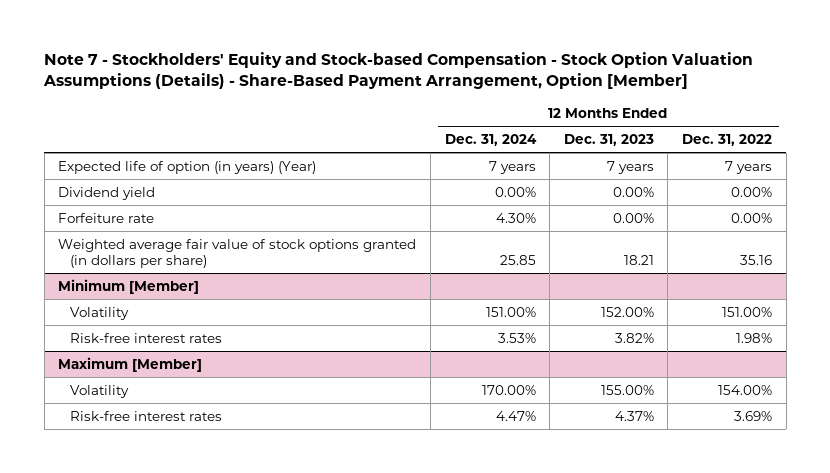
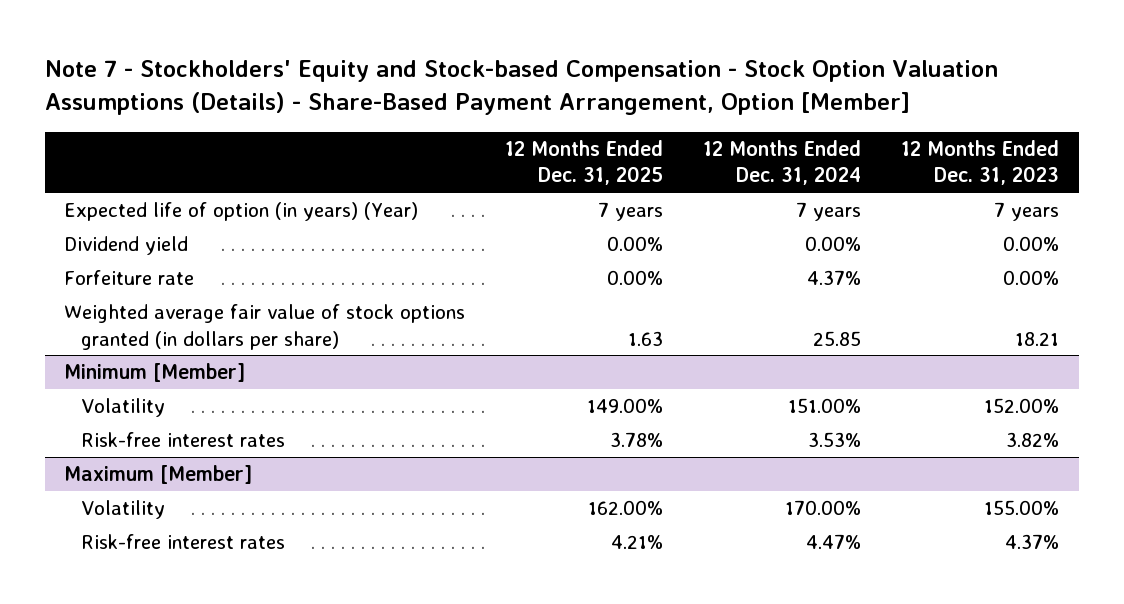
- | 12 Months Ended Dec. 31, 2024 | 12 Months Ended Dec. 31, 2023 | 12 Months Ended Dec. 31, 2022
+ | 12 Months Ended Dec. 31, 2025 | 12 Months Ended Dec. 31, 2024 | 12 Months Ended Dec. 31, 2023
- Forfeiture rate | 4.30% | 0.00% | 0.00%
+ Forfeiture rate | 0.00% | 4.37% | 0.00%

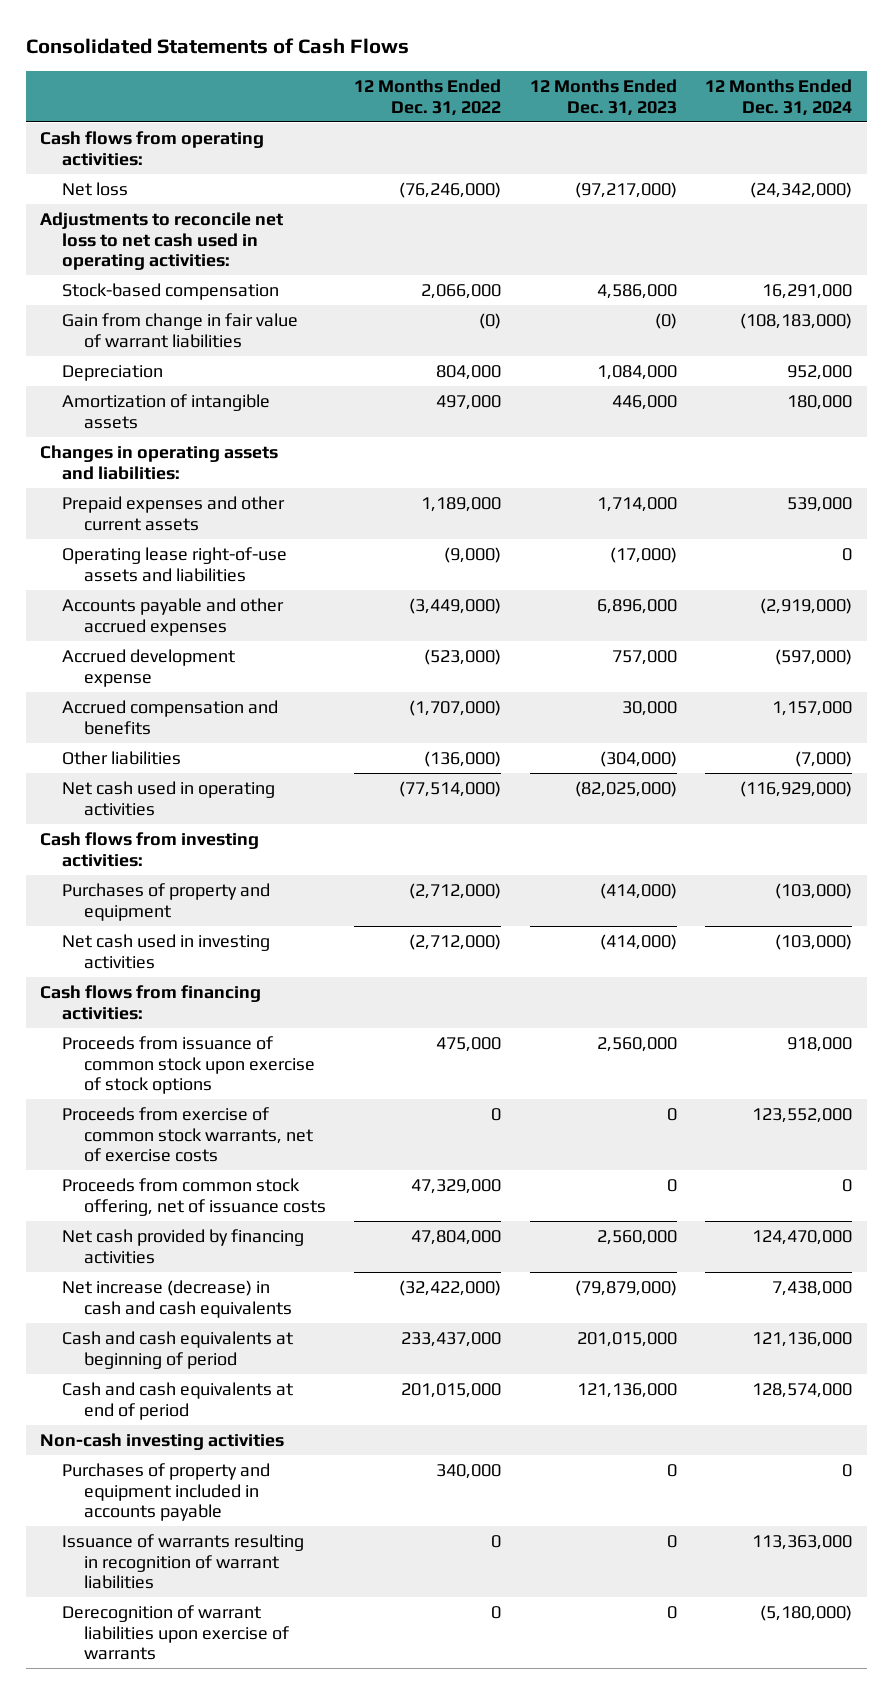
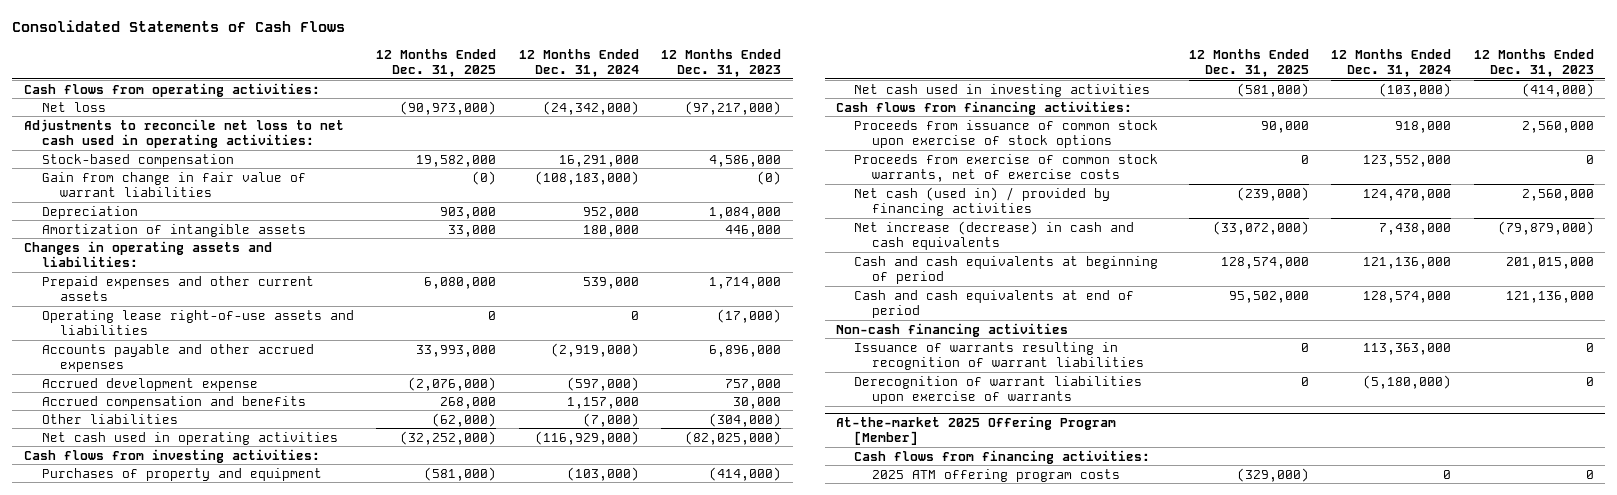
- | 12 Months Ended Dec. 31, 2022 | 12 Months Ended Dec. 31, 2023 | 12 Months Ended Dec. 31, 2024
+ | 12 Months Ended Dec. 31, 2025 | 12 Months Ended Dec. 31, 2024 | 12 Months Ended Dec. 31, 2023
- Proceeds from common stock offering, net of issuance costs | 47,329,000 | 0 | 0
- Net cash provided by financing activities | 47,804,000 | 2,560,000 | 124,470,000
+ Net cash (used in) / provided by financing activities | (239,000) | 124,470,000 | 2,560,000
- Non-cash investing activities
- Purchases of property and equipment included in accounts payable | 340,000 | 0 | 0
+ Non-cash financing activities
+ At-the-market 2025 Offering Program [Member]
+ Cash flows from financing activities:
+ 2025 ATM offering program costs | (329,000) | 0 | 0

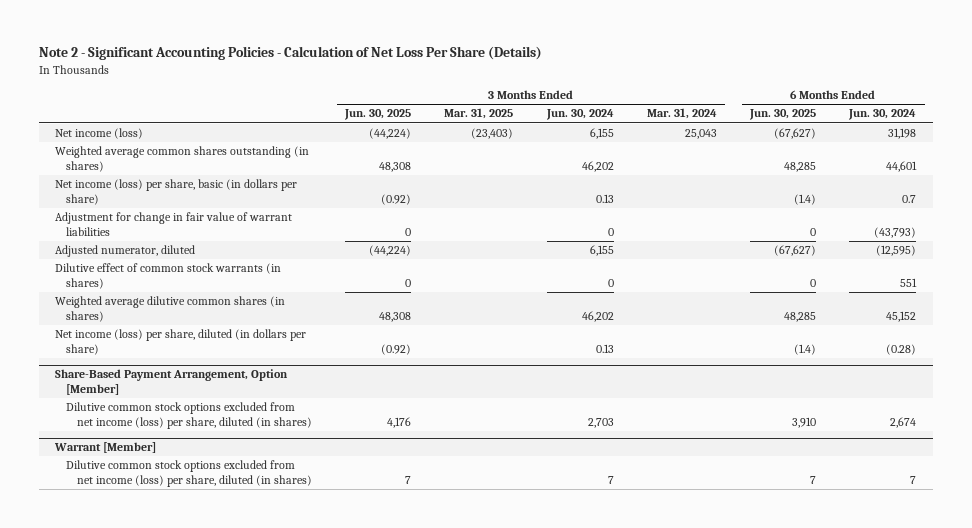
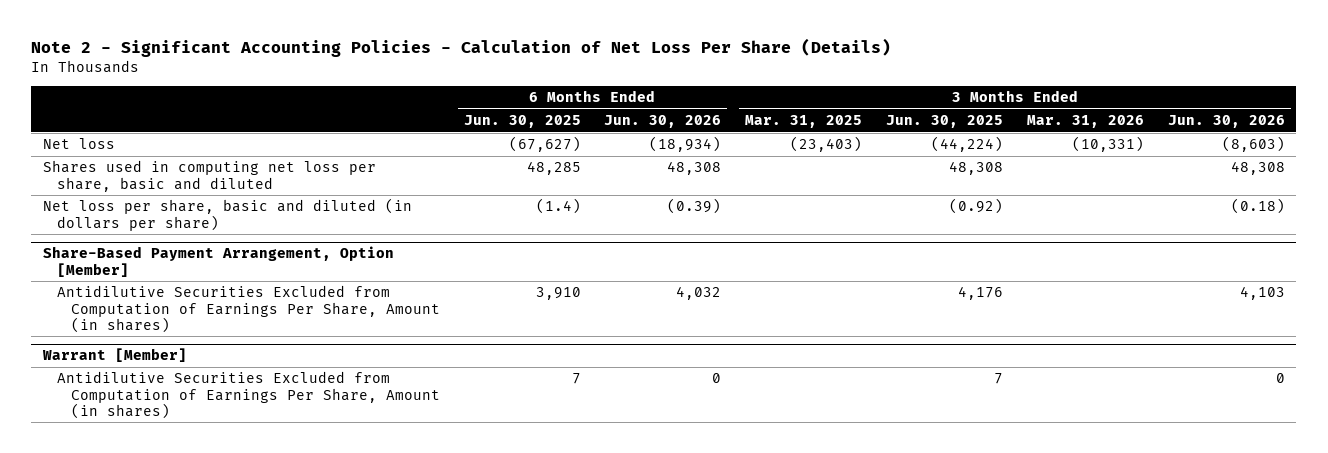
- | 3 Months Ended Jun. 30, 2025 | 3 Months Ended Mar. 31, 2025 | 3 Months Ended Jun. 30, 2024 | 3 Months Ended Mar. 31, 2024 | 6 Months Ended Jun. 30, 2025 | 6 Months Ended Jun. 30, 2024
+ | 6 Months Ended Jun. 30, 2025 | 6 Months Ended Jun. 30, 2026 | 3 Months Ended Mar. 31, 2025 | 3 Months Ended Jun. 30, 2025 | 3 Months Ended Mar. 31, 2026 | 3 Months Ended Jun. 30, 2026
- Net income (loss) | (44,224) | (23,403) | 6,155 | 25,043 | (67,627) | 31,198
- Weighted average common shares outstanding (in shares) | 48,308 | | 46,202 | | 48,285 | 44,601
- Net income (loss) per share, basic (in dollars per share) | (0.92) | | 0.13 | | (1.4) | 0.7
- Adjustment for change in fair value of warrant liabilities | 0 | | 0 | | 0 | (43,793)
- Adjusted numerator, diluted | (44,224) | | 6,155 | | (67,627) | (12,595)
- Dilutive effect of common stock warrants (in shares) | 0 | | 0 | | 0 | 551
- Weighted average dilutive common shares (in shares) | 48,308 | | 46,202 | | 48,285 | 45,152
- Net income (loss) per share, diluted (in dollars per share) | (0.92) | | 0.13 | | (1.4) | (0.28)
+ Net loss | (67,627) | (18,934) | (23,403) | (44,224) | (10,331) | (8,603)
+ Shares used in computing net loss per share, basic and diluted | 48,285 | 48,308 | | 48,308 | | 48,308
+ Net loss per share, basic and diluted (in dollars per share) | (1.4) | (0.39) | | (0.92) | | (0.18)
@ Share-Based Payment Arrangement, Option [Member]
- Dilutive common stock options excluded from net income (loss) per share, diluted (in shares) | 4,176 | | 2,703 | | 3,910 | 2,674
+ Antidilutive Securities Excluded from Computation of Earnings Per Share, Amount (in shares) | 3,910 | 4,032 | | 4,176 | | 4,103
@ Warrant [Member]
- Dilutive common stock options excluded from net income (loss) per share, diluted (in shares) | 7 | | 7 | | 7 | 7
+ Antidilutive Securities Excluded from Computation of Earnings Per Share, Amount (in shares) | 7 | 0 | | 7 | | 0

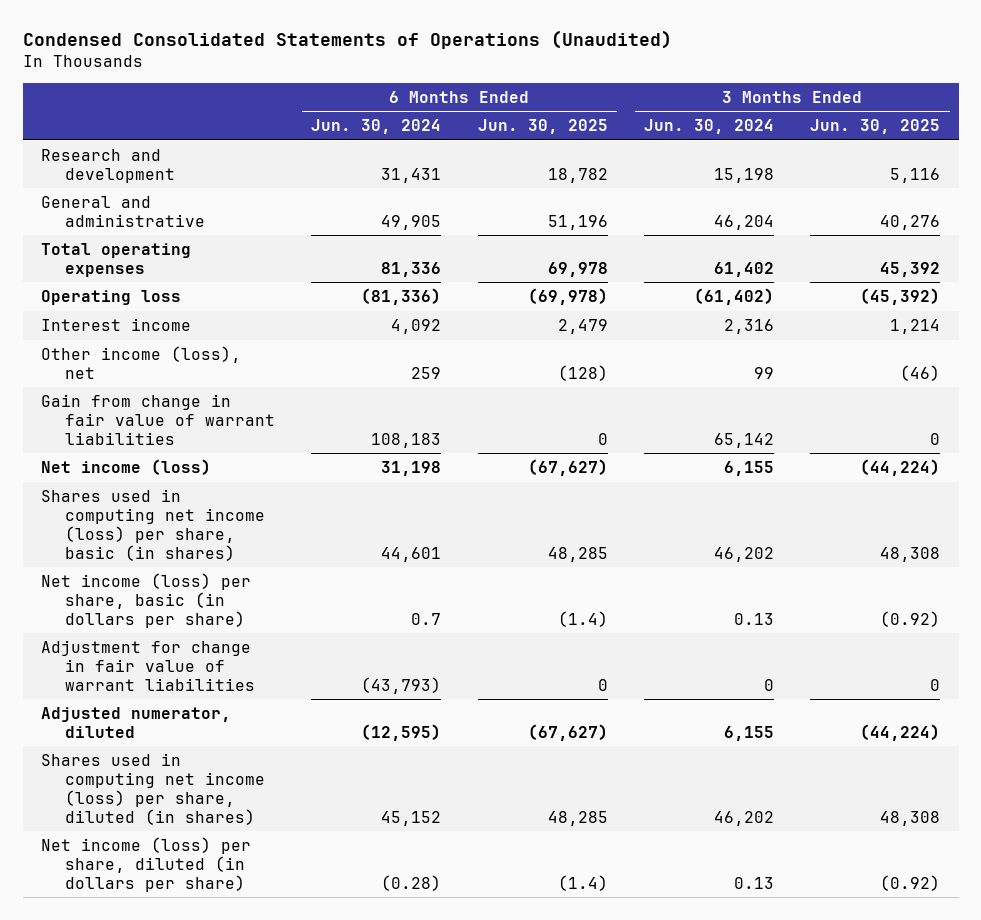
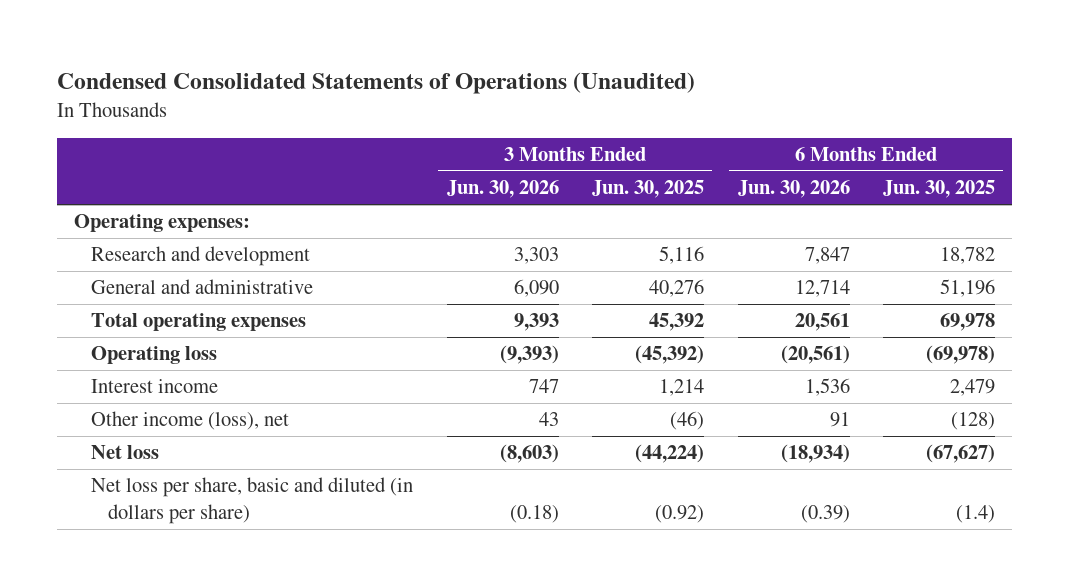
- | 6 Months Ended Jun. 30, 2024 | 6 Months Ended Jun. 30, 2025 | 3 Months Ended Jun. 30, 2024 | 3 Months Ended Jun. 30, 2025
+ | 3 Months Ended Jun. 30, 2026 | 3 Months Ended Jun. 30, 2025 | 6 Months Ended Jun. 30, 2026 | 6 Months Ended Jun. 30, 2025
+ Operating expenses:
- Gain from change in fair value of warrant liabilities | 108,183 | 0 | 65,142 | 0
- Net income (loss) | 31,198 | (67,627) | 6,155 | (44,224)
- Shares used in computing net income (loss) per share, basic (in shares) | 44,601 | 48,285 | 46,202 | 48,308
- Net income (loss) per share, basic (in dollars per share) | 0.7 | (1.4) | 0.13 | (0.92)
- Adjustment for change in fair value of warrant liabilities | (43,793) | 0 | 0 | 0
- Adjusted numerator, diluted | (12,595) | (67,627) | 6,155 | (44,224)
- Shares used in computing net income (loss) per share, diluted (in shares) | 45,152 | 48,285 | 46,202 | 48,308
- Net income (loss) per share, diluted (in dollars per share) | (0.28) | (1.4) | 0.13 | (0.92)
+ Net loss | (8,603) | (44,224) | (18,934) | (67,627)
+ Net loss per share, basic and diluted (in dollars per share) | (0.18) | (0.92) | (0.39) | (1.4)

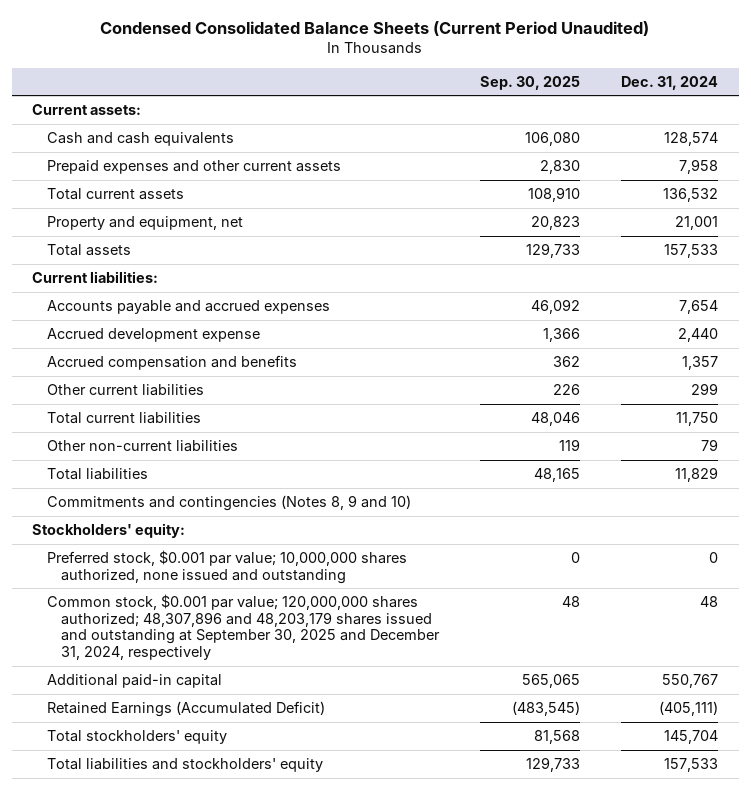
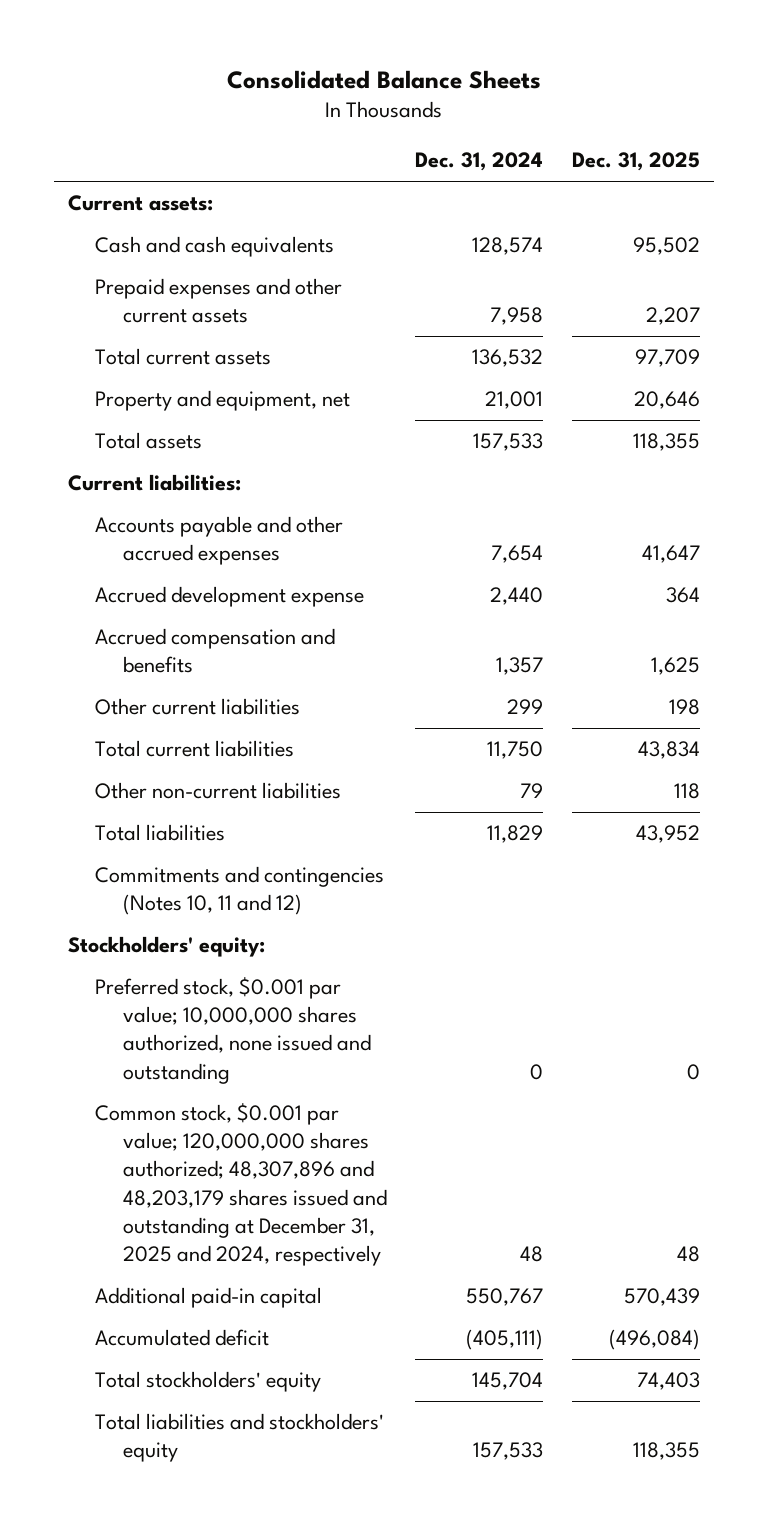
- Condensed Consolidated Balance Sheets (Current Period Unaudited)
+ Consolidated Balance Sheets
- | Sep. 30, 2025 | Dec. 31, 2024
+ | Dec. 31, 2024 | Dec. 31, 2025
- Accounts payable and accrued expenses | 46,092 | 7,654
+ Accounts payable and other accrued expenses | 7,654 | 41,647
- Commitments and contingencies (Notes 8, 9 and 10)
+ Commitments and contingencies (Notes 10, 11 and 12)
- Common stock, $0.001 par value; 120,000,000 shares authorized; 48,307,896 and 48,203,179 shares issued and outstanding at September 30, 2025 and December 31, 2024, respectively | 48 | 48
+ Common stock, $0.001 par value; 120,000,000 shares authorized; 48,307,896 and 48,203,179 shares issued and outstanding at December 31, 2025 and 2024, respectively | 48 | 48
- Retained Earnings (Accumulated Deficit) | (483,545) | (405,111)
+ Accumulated deficit | (405,111) | (496,084)

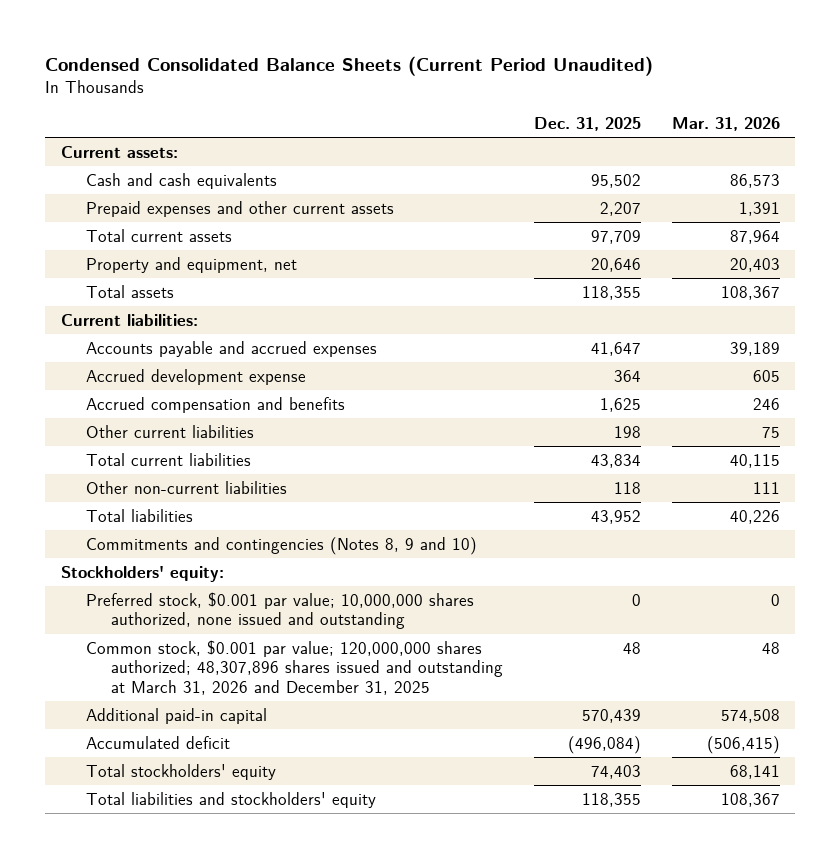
- Consolidated Balance Sheets
+ Condensed Consolidated Balance Sheets (Current Period Unaudited)
- | Dec. 31, 2024 | Dec. 31, 2025
+ | Dec. 31, 2025 | Mar. 31, 2026
- Accounts payable and other accrued expenses | 7,654 | 41,647
+ Accounts payable and accrued expenses | 41,647 | 39,189
- Commitments and contingencies (Notes 10, 11 and 12)
+ Commitments and contingencies (Notes 8, 9 and 10)
- Common stock, $0.001 par value; 120,000,000 shares authorized; 48,307,896 and 48,203,179 shares issued and outstanding at December 31, 2025 and 2024, respectively | 48 | 48
+ Common stock, $0.001 par value; 120,000,000 shares authorized; 48,307,896 shares issued and outstanding at March 31, 2026 and December 31, 2025 | 48 | 48

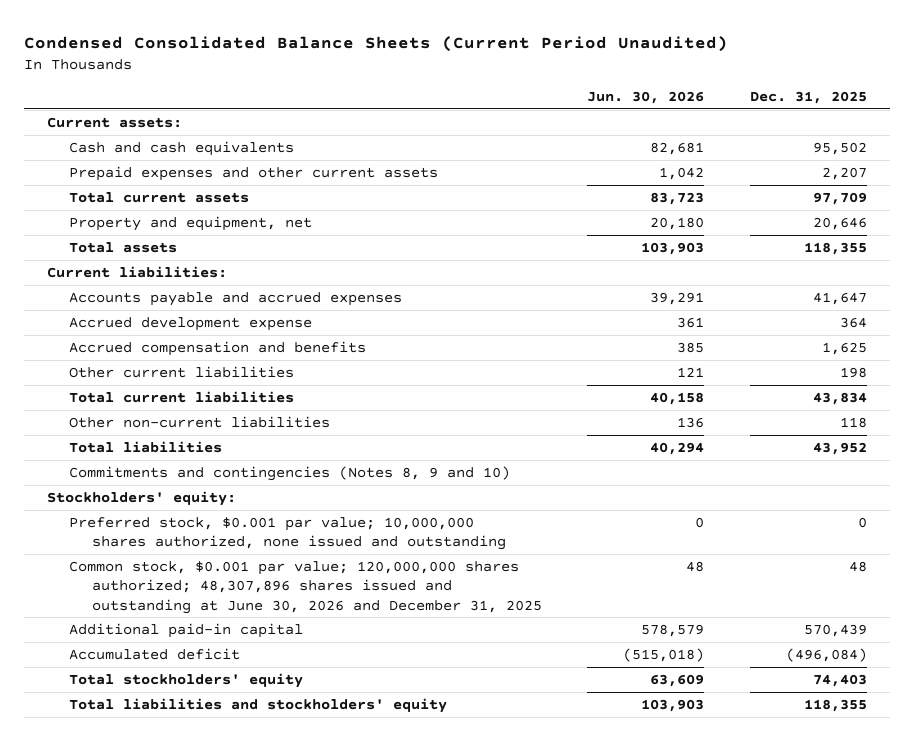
- | Dec. 31, 2025 | Mar. 31, 2026
+ | Jun. 30, 2026 | Dec. 31, 2025
- Common stock, $0.001 par value; 120,000,000 shares authorized; 48,307,896 shares issued and outstanding at March 31, 2026 and December 31, 2025 | 48 | 48
+ Common stock, $0.001 par value; 120,000,000 shares authorized; 48,307,896 shares issued and outstanding at June 30, 2026 and December 31, 2025 | 48 | 48

